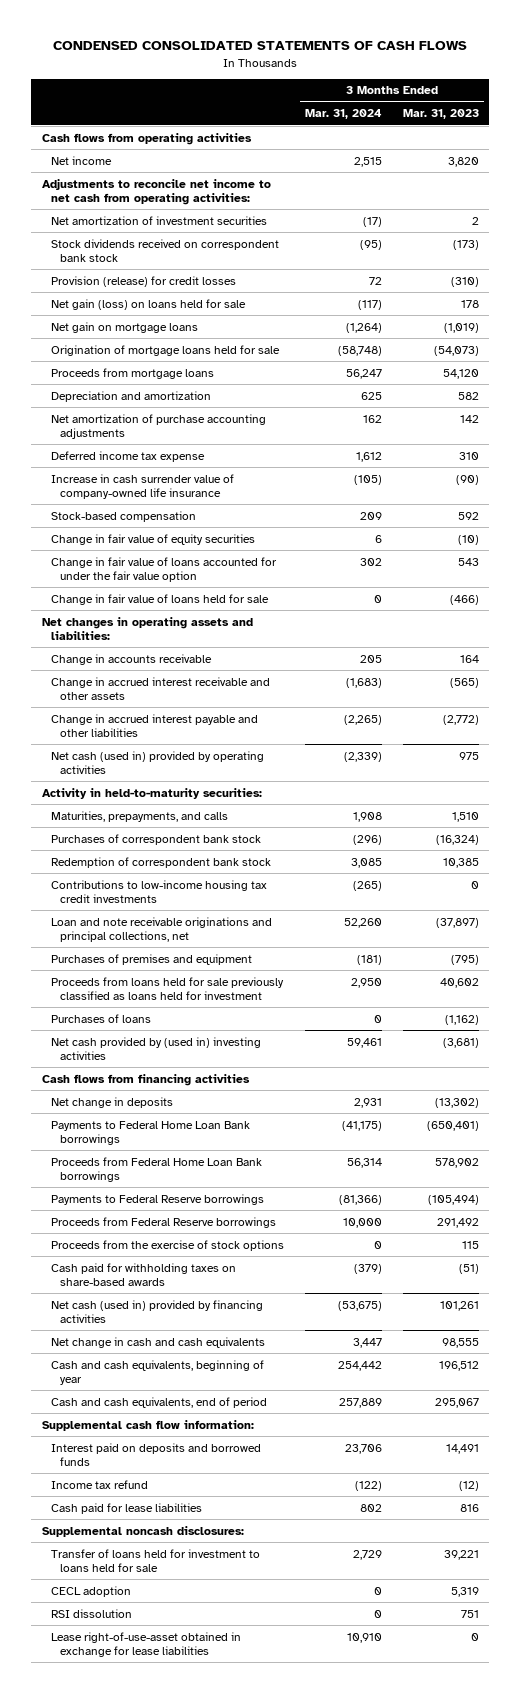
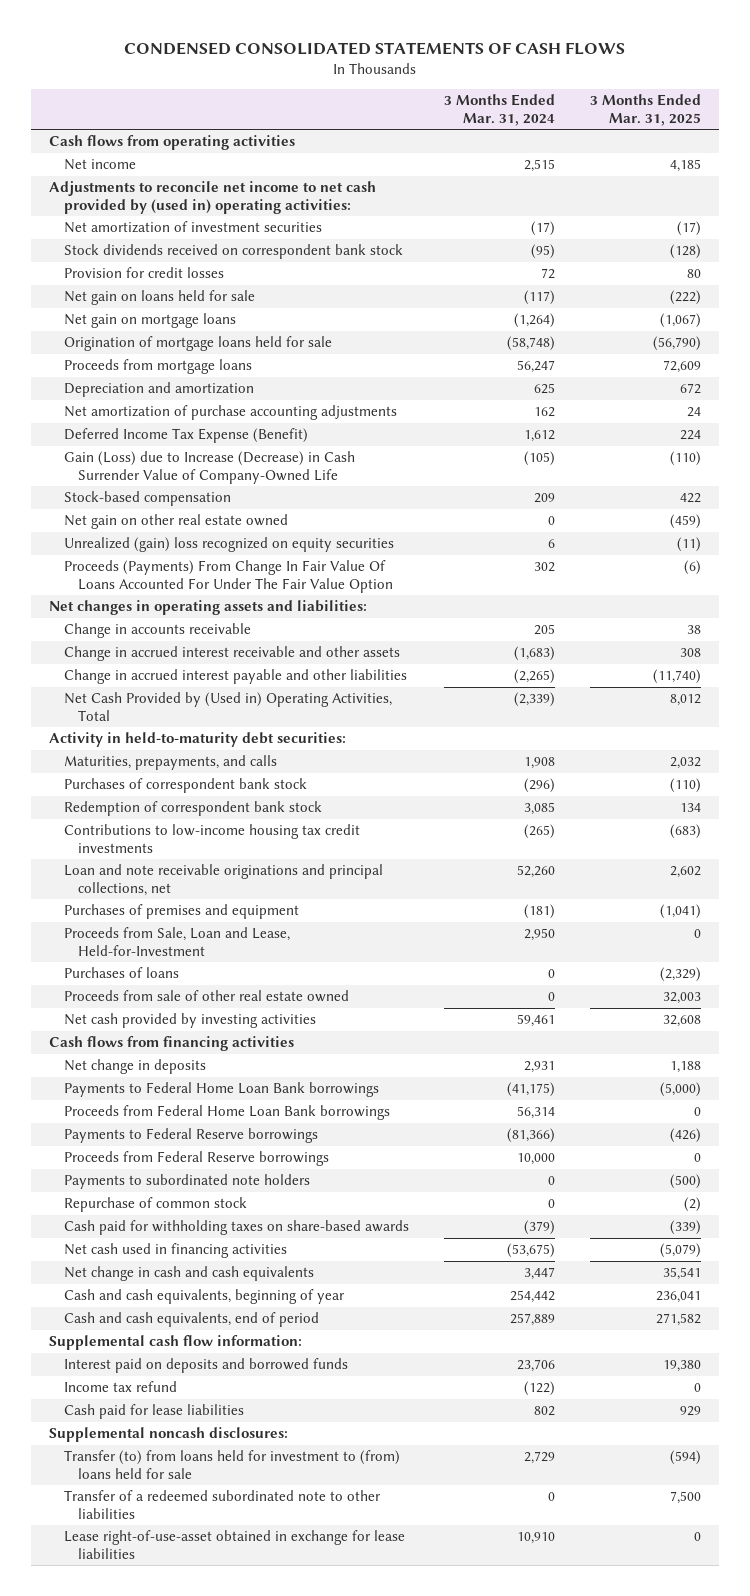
- | 3 Months Ended Mar. 31, 2024 | 3 Months Ended Mar. 31, 2023
+ | 3 Months Ended Mar. 31, 2024 | 3 Months Ended Mar. 31, 2025
- Adjustments to reconcile net income to net cash from operating activities:
+ Adjustments to reconcile net income to net cash provided by (used in) operating activities:
- Provision (release) for credit losses | 72 | (310)
- Net gain (loss) on loans held for sale | (117) | 178
+ Provision for credit losses | 72 | 80
+ Net gain on loans held for sale | (117) | (222)
- Deferred income tax expense | 1,612 | 310
- Increase in cash surrender value of company-owned life insurance | (105) | (90)
+ Deferred Income Tax Expense (Benefit) | 1,612 | 224
+ Gain (Loss) due to Increase (Decrease) in Cash Surrender Value of Company-Owned Life | (105) | (110)
- Change in fair value of equity securities | 6 | (10)
- Change in fair value of loans accounted for under the fair value option | 302 | 543
- Change in fair value of loans held for sale | 0 | (466)
+ Net gain on other real estate owned | 0 | (459)
+ Unrealized (gain) loss recognized on equity securities | 6 | (11)
+ Proceeds (Payments) From Change In Fair Value Of Loans Accounted For Under The Fair Value Option | 302 | (6)
- Net cash (used in) provided by operating activities | (2,339) | 975
- Activity in held-to-maturity securities:
+ Net Cash Provided by (Used in) Operating Activities, Total | (2,339) | 8,012
+ Activity in held-to-maturity debt securities:
- Proceeds from loans held for sale previously classified as loans held for investment | 2,950 | 40,602
+ Proceeds from Sale, Loan and Lease, Held-for-Investment | 2,950 | 0
- Net cash provided by (used in) investing activities | 59,461 | (3,681)
+ Proceeds from sale of other real estate owned | 0 | 32,003
+ Net cash provided by investing activities | 59,461 | 32,608
- Proceeds from the exercise of stock options | 0 | 115
+ Payments to subordinated note holders | 0 | (500)
+ Repurchase of common stock | 0 | (2)
- Net cash (used in) provided by financing activities | (53,675) | 101,261
+ Net cash used in financing activities | (53,675) | (5,079)
- Transfer of loans held for investment to loans held for sale | 2,729 | 39,221
- CECL adoption | 0 | 5,319
- RSI dissolution | 0 | 751
+ Transfer (to) from loans held for investment to (from) loans held for sale | 2,729 | (594)
+ Transfer of a redeemed subordinated note to other liabilities | 0 | 7,500

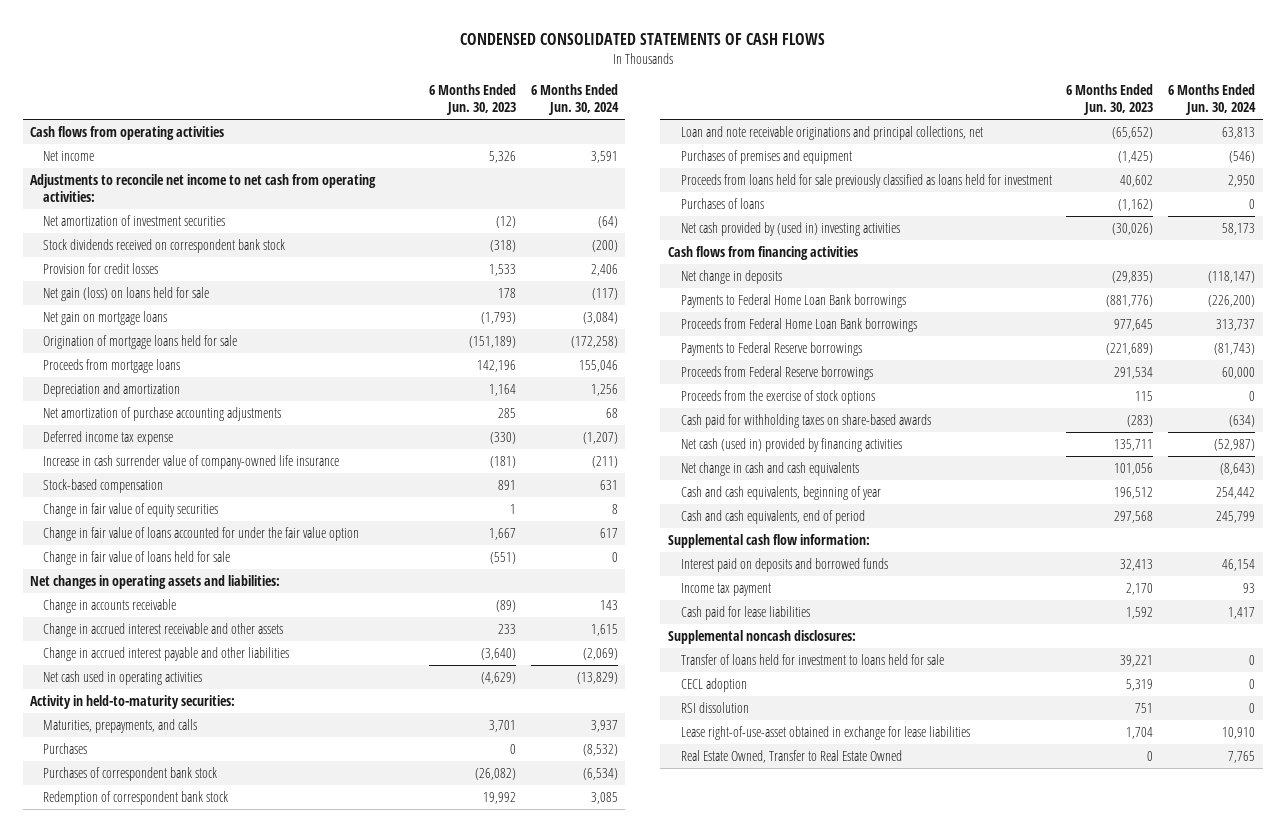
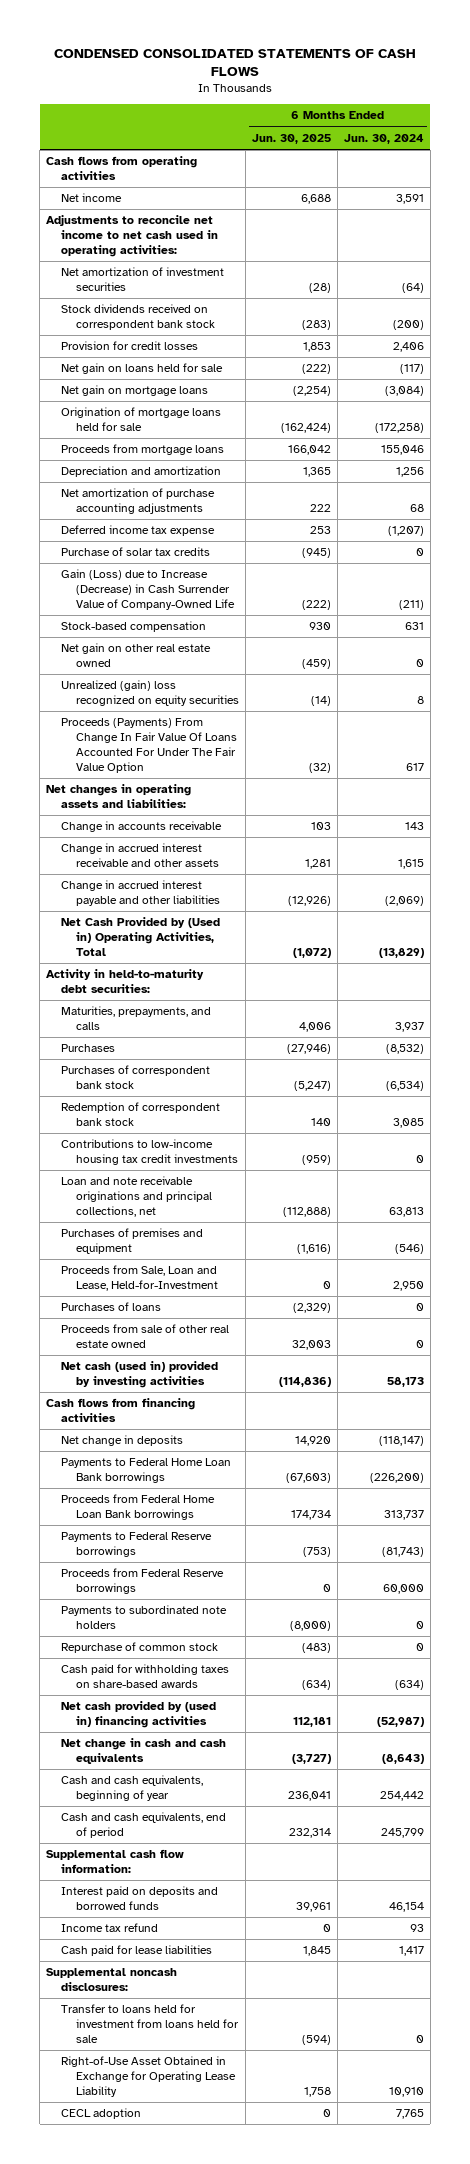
- | 6 Months Ended Jun. 30, 2023 | 6 Months Ended Jun. 30, 2024
+ | 6 Months Ended Jun. 30, 2025 | 6 Months Ended Jun. 30, 2024
- Adjustments to reconcile net income to net cash from operating activities:
+ Adjustments to reconcile net income to net cash used in operating activities:
- Net gain (loss) on loans held for sale | 178 | (117)
+ Net gain on loans held for sale | (222) | (117)
- Increase in cash surrender value of company-owned life insurance | (181) | (211)
+ Purchase of solar tax credits | (945) | 0
+ Gain (Loss) due to Increase (Decrease) in Cash Surrender Value of Company-Owned Life | (222) | (211)
- Change in fair value of equity securities | 1 | 8
- Change in fair value of loans accounted for under the fair value option | 1,667 | 617
- Change in fair value of loans held for sale | (551) | 0
+ Net gain on other real estate owned | (459) | 0
+ Unrealized (gain) loss recognized on equity securities | (14) | 8
+ Proceeds (Payments) From Change In Fair Value Of Loans Accounted For Under The Fair Value Option | (32) | 617
- Net cash used in operating activities | (4,629) | (13,829)
- Activity in held-to-maturity securities:
+ Net Cash Provided by (Used in) Operating Activities, Total | (1,072) | (13,829)
+ Activity in held-to-maturity debt securities:
+ Contributions to low-income housing tax credit investments | (959) | 0
- Proceeds from loans held for sale previously classified as loans held for investment | 40,602 | 2,950
+ Proceeds from Sale, Loan and Lease, Held-for-Investment | 0 | 2,950
- Net cash provided by (used in) investing activities | (30,026) | 58,173
+ Proceeds from sale of other real estate owned | 32,003 | 0
+ Net cash (used in) provided by investing activities | (114,836) | 58,173
- Proceeds from the exercise of stock options | 115 | 0
+ Payments to subordinated note holders | (8,000) | 0
+ Repurchase of common stock | (483) | 0
- Net cash (used in) provided by financing activities | 135,711 | (52,987)
+ Net cash provided by (used in) financing activities | 112,181 | (52,987)
- Income tax payment | 2,170 | 93
+ Income tax refund | 0 | 93
- Transfer of loans held for investment to loans held for sale | 39,221 | 0
- CECL adoption | 5,319 | 0
- RSI dissolution | 751 | 0
- Lease right-of-use-asset obtained in exchange for lease liabilities | 1,704 | 10,910
- Real Estate Owned, Transfer to Real Estate Owned | 0 | 7,765
+ Transfer to loans held for investment from loans held for sale | (594) | 0
+ Right-of-Use Asset Obtained in Exchange for Operating Lease Liability | 1,758 | 10,910
+ CECL adoption | 0 | 7,765

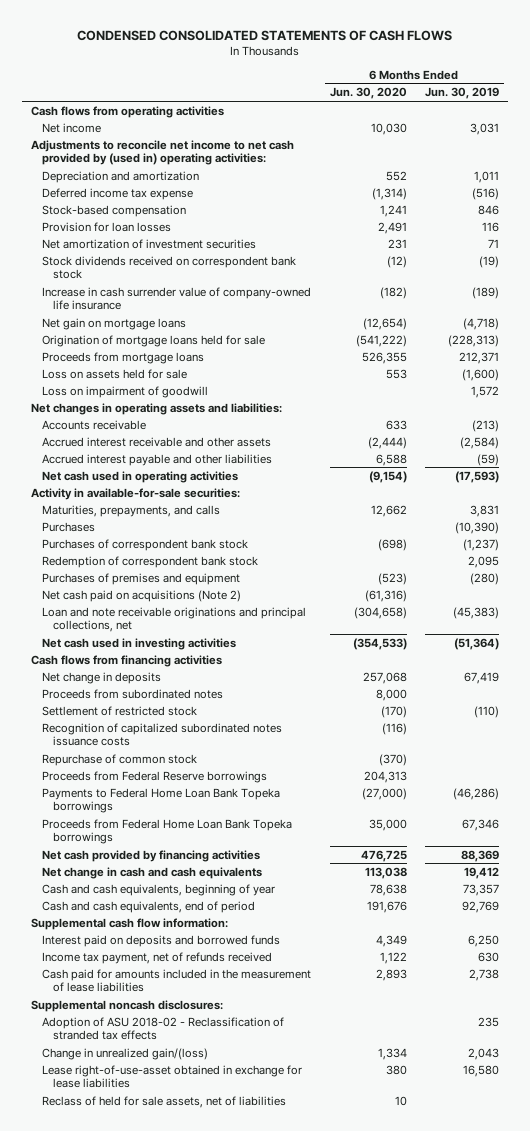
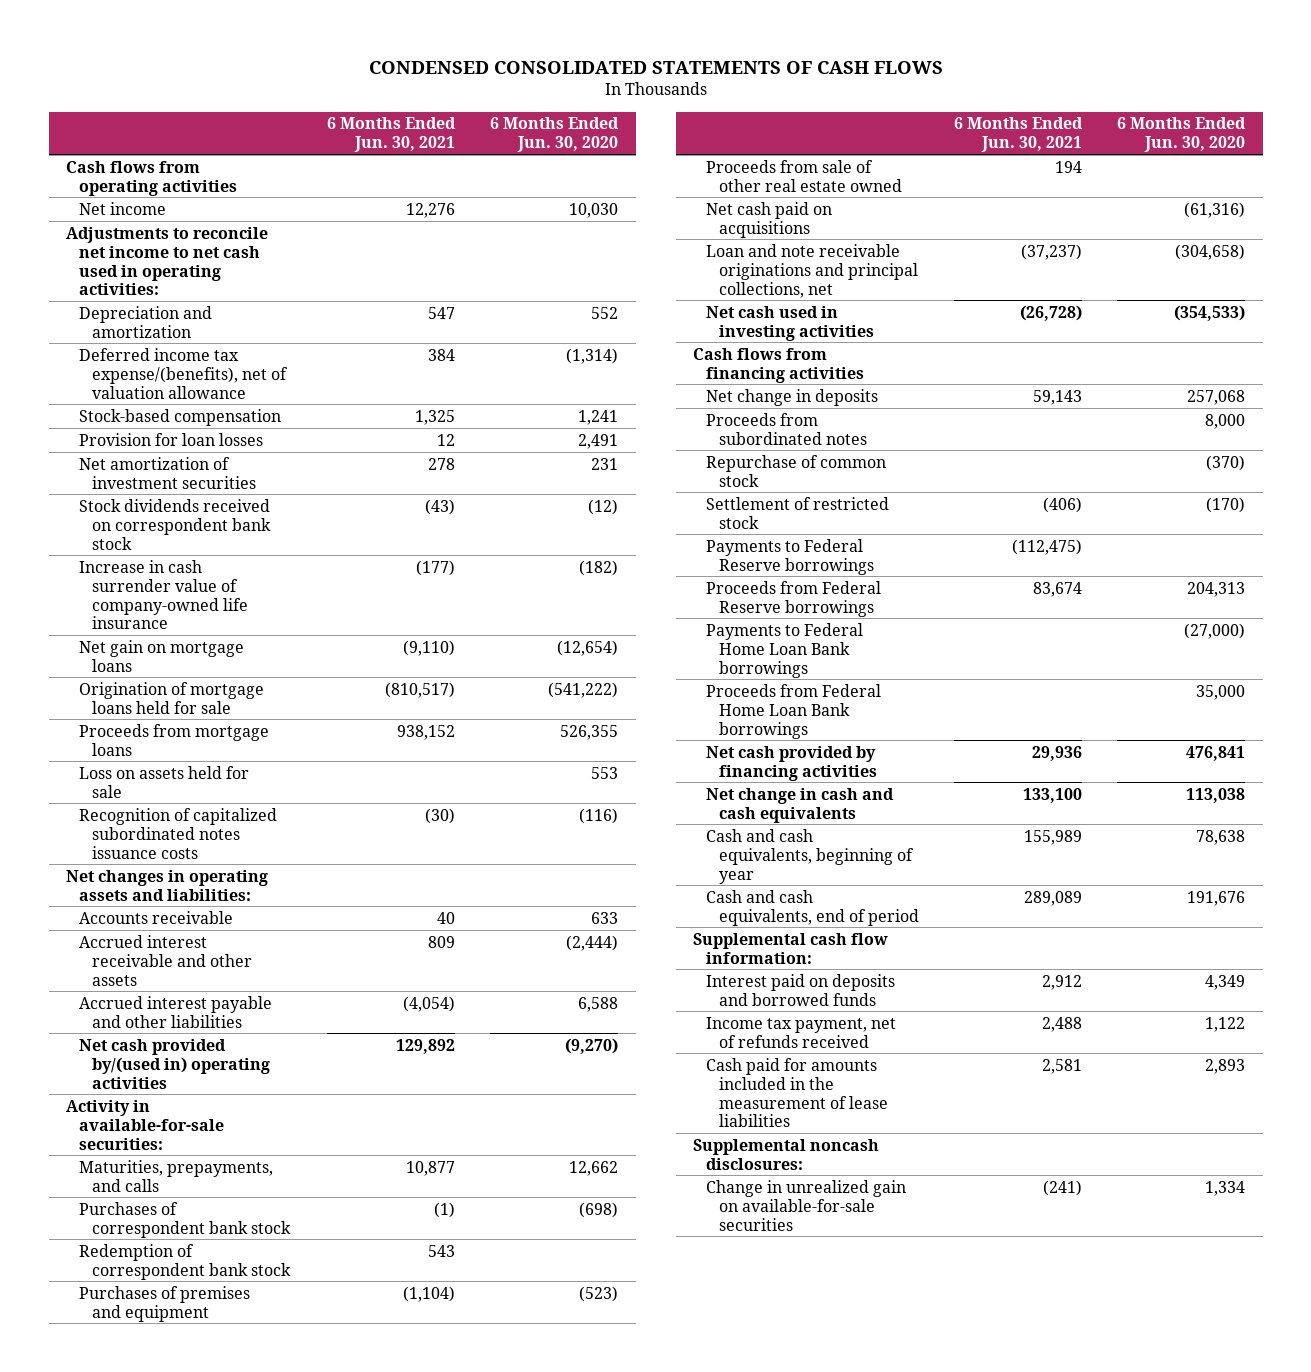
- | 6 Months Ended Jun. 30, 2020 | 6 Months Ended Jun. 30, 2019
+ | 6 Months Ended Jun. 30, 2021 | 6 Months Ended Jun. 30, 2020
- Adjustments to reconcile net income to net cash provided by (used in) operating activities:
+ Adjustments to reconcile net income to net cash used in operating activities:
- Deferred income tax expense | (1,314) | (516)
+ Deferred income tax expense/(benefits), net of valuation allowance | 384 | (1,314)
- Loss on impairment of goodwill | | 1,572
moved up: Recognition of capitalized subordinated notes issuance costs | (30) | (116)
- Net cash used in operating activities | (9,154) | (17,593)
+ Net cash provided by/(used in) operating activities | 129,892 | (9,270)
- Purchases | | (10,390)
- Net cash paid on acquisitions (Note 2) | (61,316) |
+ Proceeds from sale of other real estate owned | 194 |
+ Net cash paid on acquisitions | | (61,316)
moved down: Settlement of restricted stock | (406) | (170)
+ Payments to Federal Reserve borrowings | (112,475) |
- Payments to Federal Home Loan Bank Topeka borrowings | (27,000) | (46,286)
- Proceeds from Federal Home Loan Bank Topeka borrowings | 35,000 | 67,346
- Net cash provided by financing activities | 476,725 | 88,369
+ Payments to Federal Home Loan Bank borrowings | | (27,000)
+ Proceeds from Federal Home Loan Bank borrowings | | 35,000
+ Net cash provided by financing activities | 29,936 | 476,841
- Adoption of ASU 2018-02 - Reclassification of stranded tax effects | | 235
- Change in unrealized gain/(loss) | 1,334 | 2,043
- Lease right-of-use-asset obtained in exchange for lease liabilities | 380 | 16,580
- Reclass of held for sale assets, net of liabilities | 10 |
+ Change in unrealized gain on available-for-sale securities | (241) | 1,334

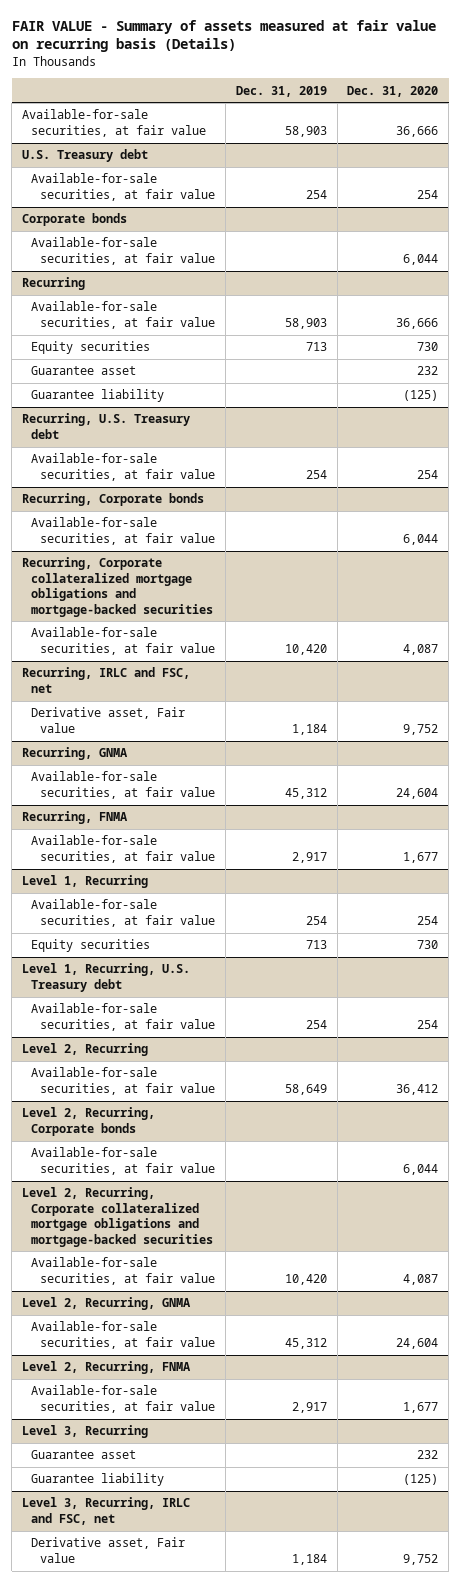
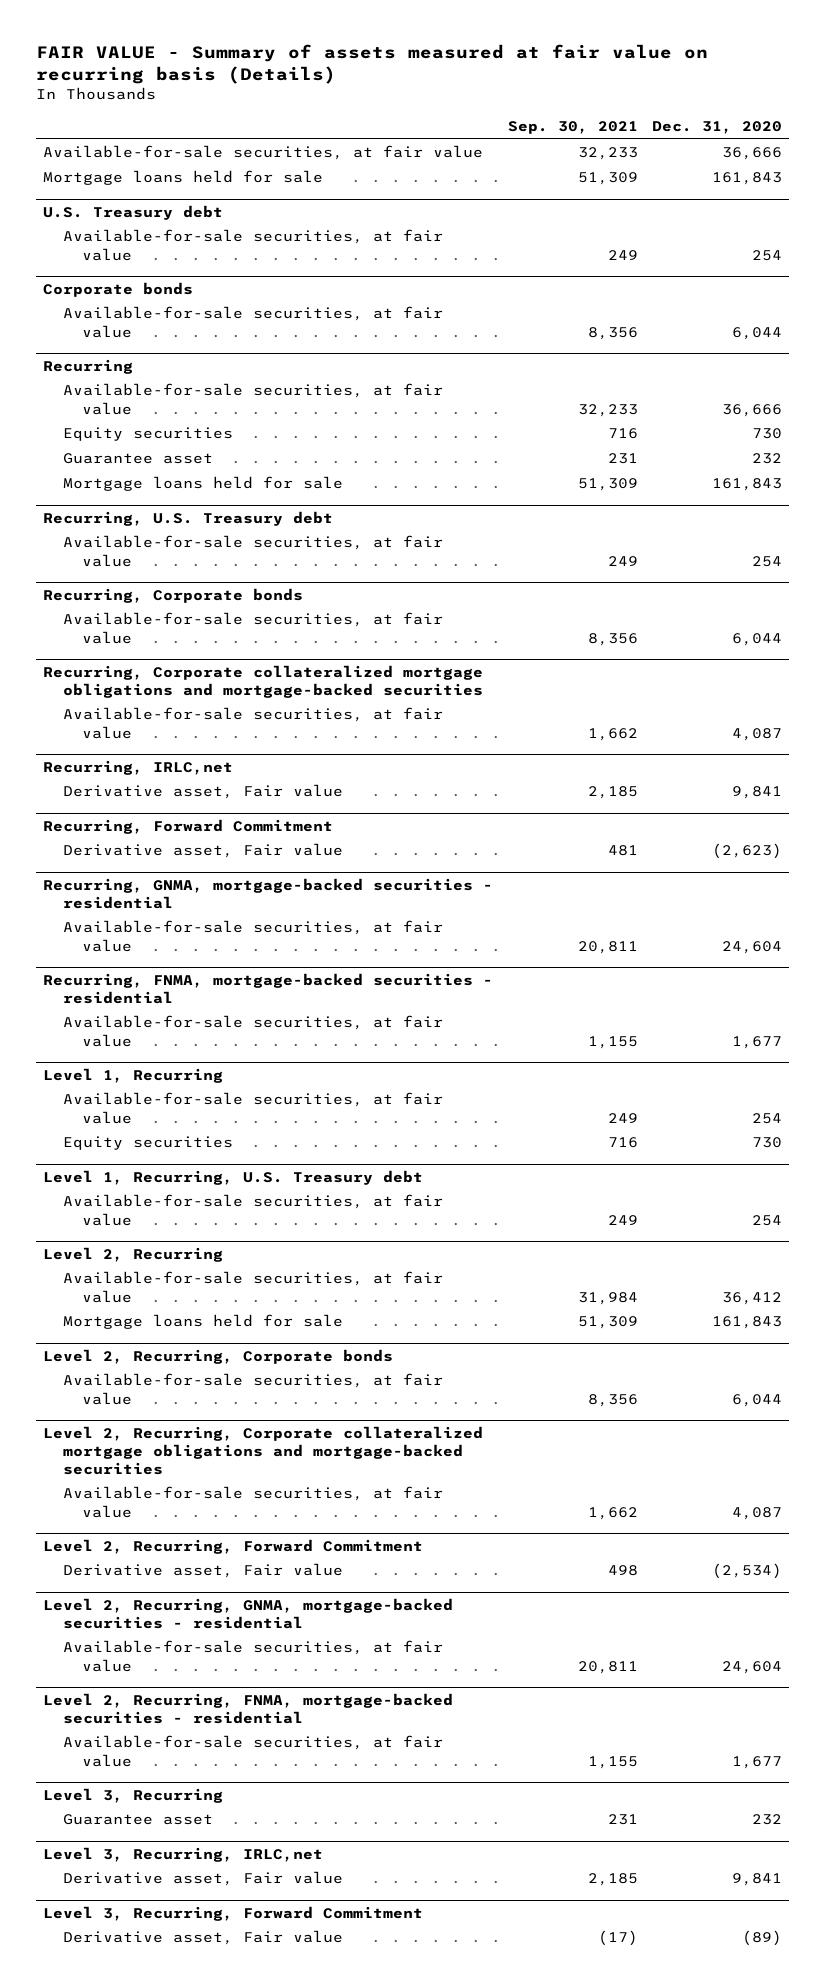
- | Dec. 31, 2019 | Dec. 31, 2020
+ | Sep. 30, 2021 | Dec. 31, 2020
+ Mortgage loans held for sale | 51,309 | 161,843
@ Recurring
- Guarantee liability | | (125)
+ Mortgage loans held for sale | 51,309 | 161,843
- Recurring, IRLC and FSC, net
- Derivative asset, Fair value | 1,184 | 9,752
- Recurring, GNMA
+ Recurring, IRLC,net
+ Derivative asset, Fair value | 2,185 | 9,841
+ Recurring, Forward Commitment
+ Derivative asset, Fair value | 481 | (2,623)
+ Recurring, GNMA, mortgage-backed securities - residential
- Recurring, FNMA
+ Recurring, FNMA, mortgage-backed securities - residential
@ Level 2, Recurring
+ Mortgage loans held for sale | 51,309 | 161,843
- Level 2, Recurring, GNMA
+ Level 2, Recurring, Forward Commitment
+ Derivative asset, Fair value | 498 | (2,534)
+ Level 2, Recurring, GNMA, mortgage-backed securities - residential
- Level 2, Recurring, FNMA
+ Level 2, Recurring, FNMA, mortgage-backed securities - residential
@ Level 3, Recurring
- Guarantee liability | | (125)
- Level 3, Recurring, IRLC and FSC, net
- Derivative asset, Fair value | 1,184 | 9,752
+ Level 3, Recurring, IRLC,net
+ Derivative asset, Fair value | 2,185 | 9,841
+ Level 3, Recurring, Forward Commitment
+ Derivative asset, Fair value | (17) | (89)

